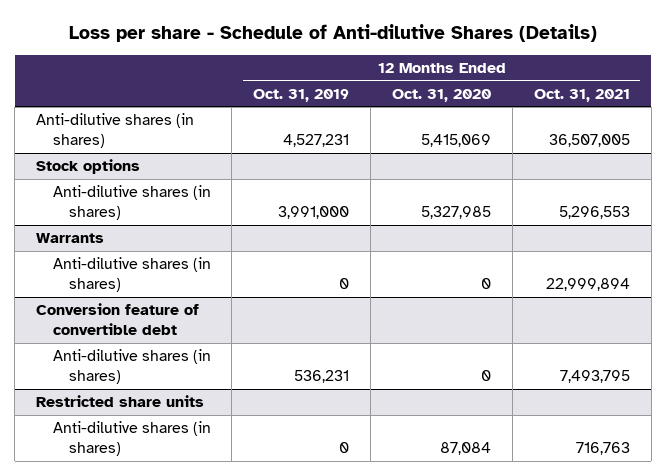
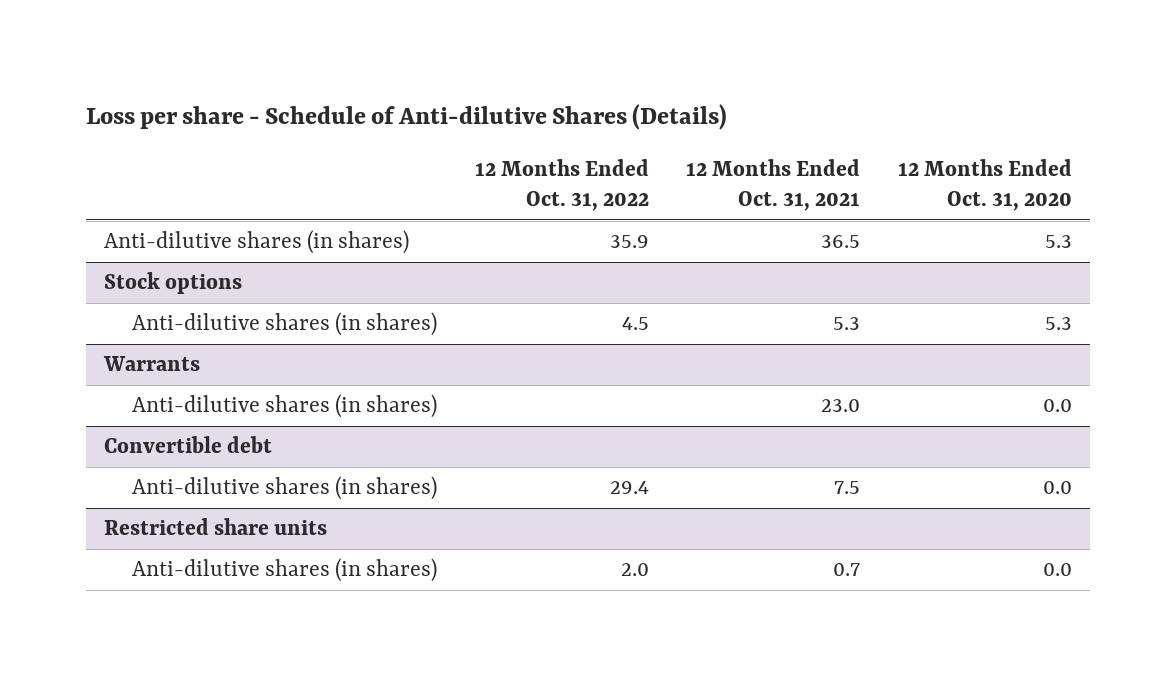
- | 12 Months Ended Oct. 31, 2019 | 12 Months Ended Oct. 31, 2020 | 12 Months Ended Oct. 31, 2021
+ | 12 Months Ended Oct. 31, 2022 | 12 Months Ended Oct. 31, 2021 | 12 Months Ended Oct. 31, 2020
- Anti-dilutive shares (in shares) | 4,527,231 | 5,415,069 | 36,507,005
+ Anti-dilutive shares (in shares) | 35.9 | 36.5 | 5.3
@ Stock options
- Anti-dilutive shares (in shares) | 3,991,000 | 5,327,985 | 5,296,553
+ Anti-dilutive shares (in shares) | 4.5 | 5.3 | 5.3
@ Warrants
- Anti-dilutive shares (in shares) | 0 | 0 | 22,999,894
- Conversion feature of convertible debt
- Anti-dilutive shares (in shares) | 536,231 | 0 | 7,493,795
@ Warrants
+ Anti-dilutive shares (in shares) | | 23.0 | 0.0
+ Convertible debt
+ Anti-dilutive shares (in shares) | 29.4 | 7.5 | 0.0
@ Restricted share units
- Anti-dilutive shares (in shares) | 0 | 87,084 | 716,763
+ Anti-dilutive shares (in shares) | 2.0 | 0.7 | 0.0

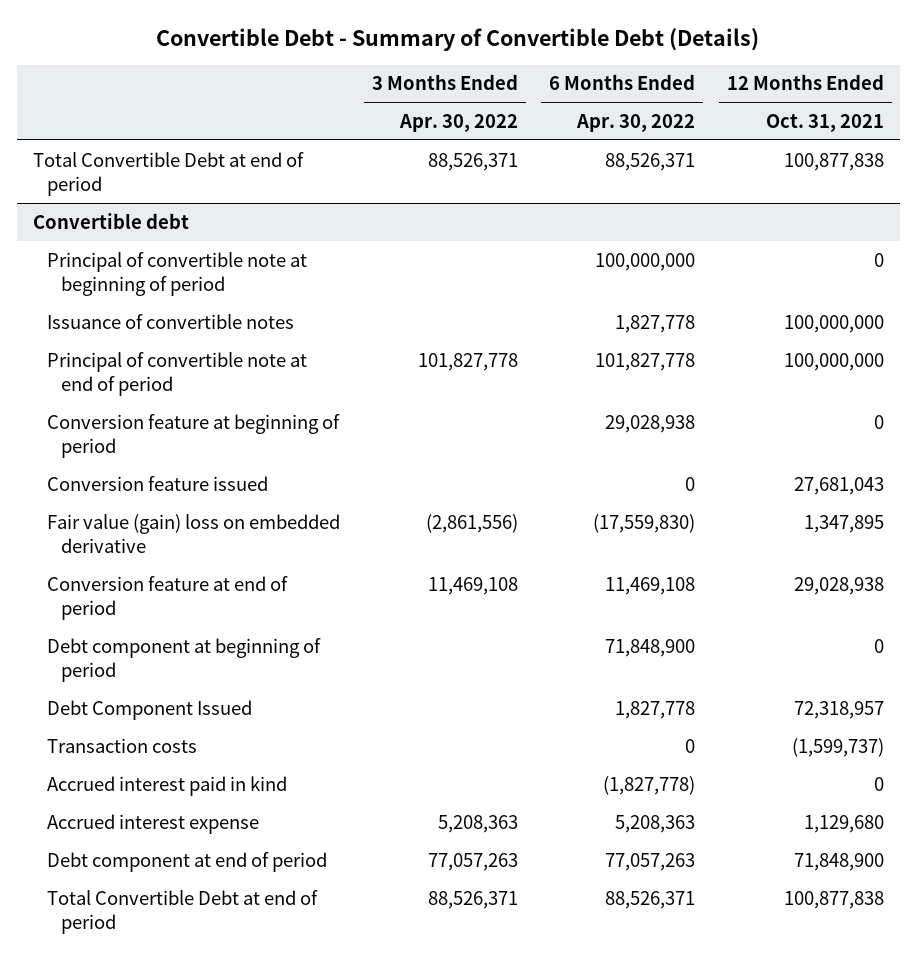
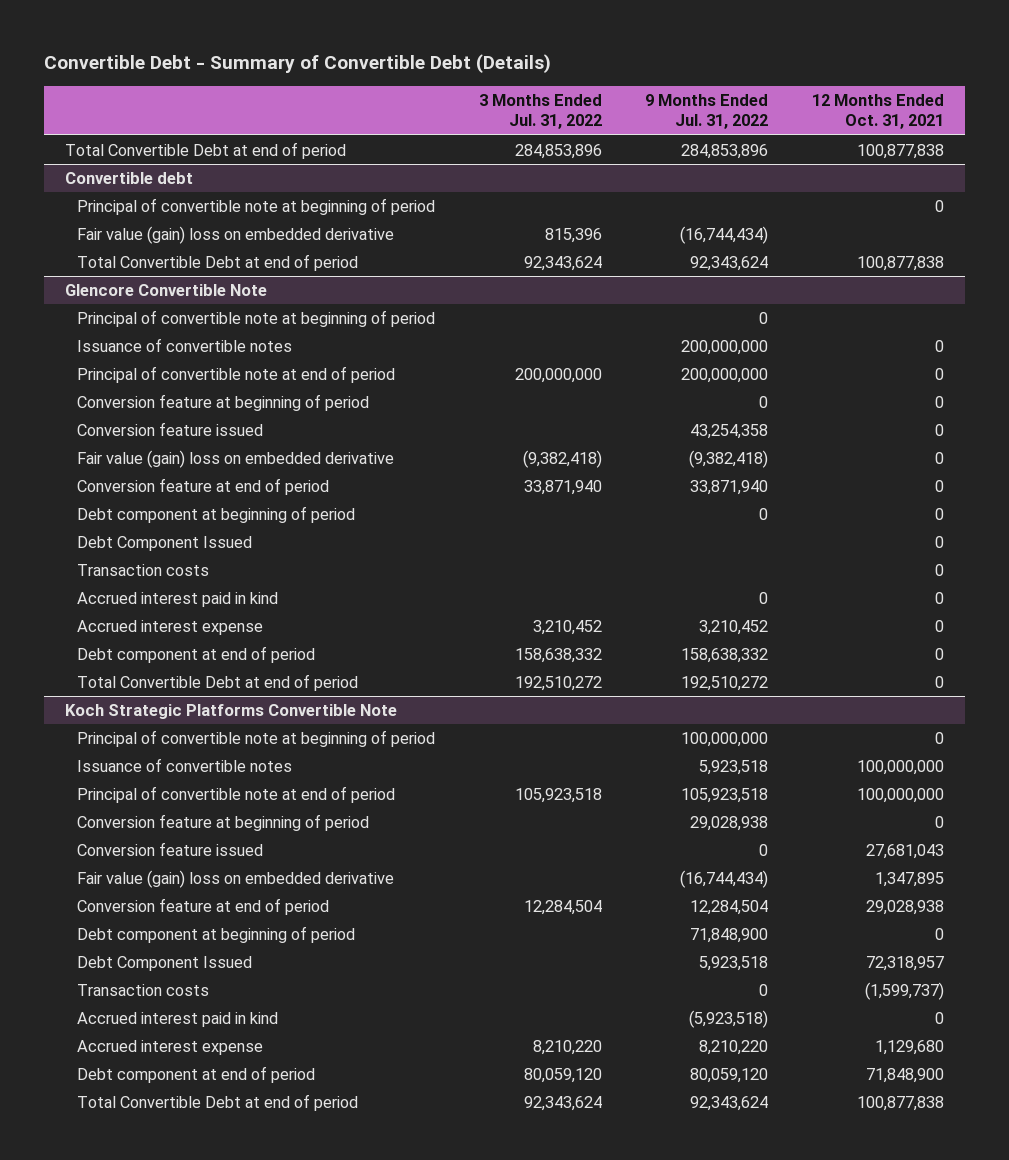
- | 3 Months Ended Apr. 30, 2022 | 6 Months Ended Apr. 30, 2022 | 12 Months Ended Oct. 31, 2021
+ | 3 Months Ended Jul. 31, 2022 | 9 Months Ended Jul. 31, 2022 | 12 Months Ended Oct. 31, 2021
@ Convertible debt
+ Fair value (gain) loss on embedded derivative | 815,396 | (16,744,434) |
+ Total Convertible Debt at end of period | 92,343,624 | 92,343,624 | 100,877,838
+ Glencore Convertible Note
+ Principal of convertible note at beginning of period | | 0 |
+ Issuance of convertible notes | | 200,000,000 | 0
+ Principal of convertible note at end of period | 200,000,000 | 200,000,000 | 0
+ Conversion feature at beginning of period | | 0 | 0
+ Conversion feature issued | | 43,254,358 | 0
+ Fair value (gain) loss on embedded derivative | (9,382,418) | (9,382,418) | 0
+ Conversion feature at end of period | 33,871,940 | 33,871,940 | 0
+ Debt component at beginning of period | | 0 | 0
+ Debt Component Issued | | | 0
+ Transaction costs | | | 0
+ Accrued interest paid in kind | | 0 | 0
+ Accrued interest expense | 3,210,452 | 3,210,452 | 0
+ Debt component at end of period | 158,638,332 | 158,638,332 | 0
+ Total Convertible Debt at end of period | 192,510,272 | 192,510,272 | 0
+ Koch Strategic Platforms Convertible Note
+ Principal of convertible note at beginning of period | | 100,000,000 | 0

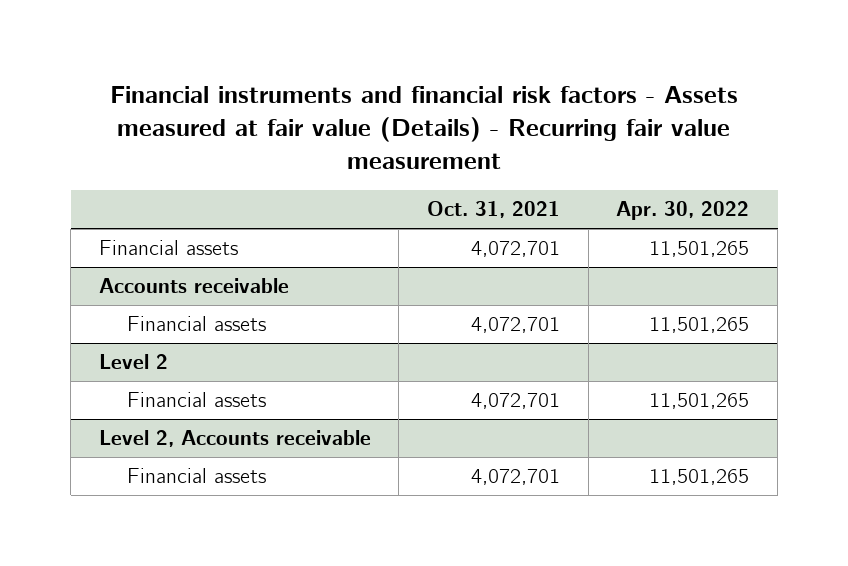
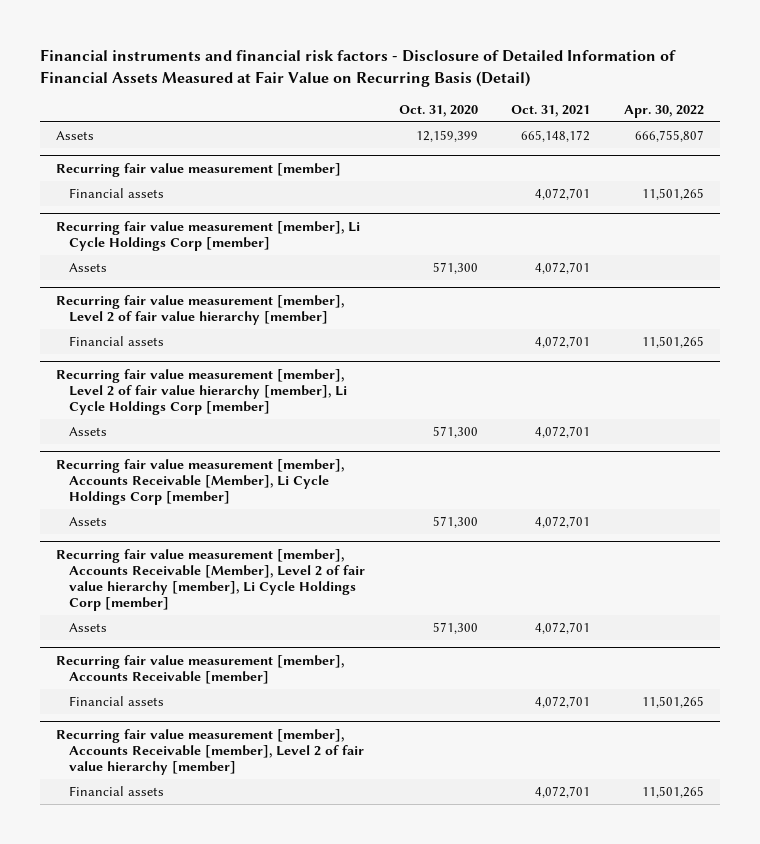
- Financial instruments and financial risk factors - Assets measured at fair value (Details) - Recurring fair value measurement
+ Financial instruments and financial risk factors - Disclosure of Detailed Information of Financial Assets Measured at Fair Value on Recurring Basis (Detail)
- | Oct. 31, 2021 | Apr. 30, 2022
+ | Oct. 31, 2020 | Oct. 31, 2021 | Apr. 30, 2022
+ Assets | 12,159,399 | 665,148,172 | 666,755,807
+ Recurring fair value measurement [member]
- Accounts receivable
+ Recurring fair value measurement [member], Li Cycle Holdings Corp [member]
+ Assets | 571,300 | 4,072,701 |
+ Recurring fair value measurement [member], Level 2 of fair value hierarchy [member]
- Level 2
+ Recurring fair value measurement [member], Level 2 of fair value hierarchy [member], Li Cycle Holdings Corp [member]
+ Assets | 571,300 | 4,072,701 |
+ Recurring fair value measurement [member], Accounts Receivable [Member], Li Cycle Holdings Corp [member]
+ Assets | 571,300 | 4,072,701 |
+ Recurring fair value measurement [member], Accounts Receivable [Member], Level 2 of fair value hierarchy [member], Li Cycle Holdings Corp [member]
+ Assets | 571,300 | 4,072,701 |
+ Recurring fair value measurement [member], Accounts Receivable [member]
- Level 2, Accounts receivable
+ Recurring fair value measurement [member], Accounts Receivable [member], Level 2 of fair value hierarchy [member]

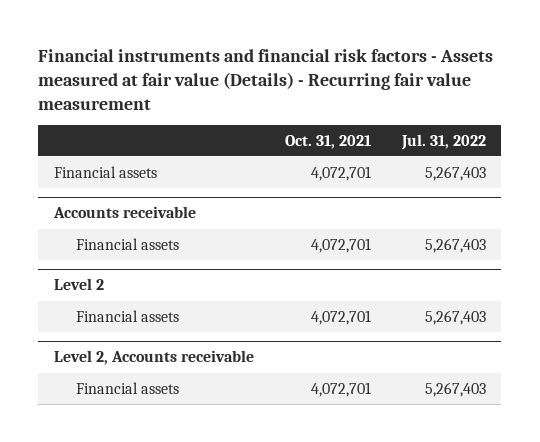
- Financial instruments and financial risk factors - Disclosure of Detailed Information of Financial Assets Measured at Fair Value on Recurring Basis (Detail)
+ Financial instruments and financial risk factors - Assets measured at fair value (Details) - Recurring fair value measurement
- | Oct. 31, 2020 | Oct. 31, 2021 | Apr. 30, 2022
+ | Oct. 31, 2021 | Jul. 31, 2022
- Assets | 12,159,399 | 665,148,172 | 666,755,807
- Recurring fair value measurement [member]
- Recurring fair value measurement [member], Li Cycle Holdings Corp [member]
- Assets | 571,300 | 4,072,701 |
- Recurring fair value measurement [member], Level 2 of fair value hierarchy [member]
+ Accounts receivable
- Recurring fair value measurement [member], Level 2 of fair value hierarchy [member], Li Cycle Holdings Corp [member]
- Assets | 571,300 | 4,072,701 |
- Recurring fair value measurement [member], Accounts Receivable [Member], Li Cycle Holdings Corp [member]
- Assets | 571,300 | 4,072,701 |
- Recurring fair value measurement [member], Accounts Receivable [Member], Level 2 of fair value hierarchy [member], Li Cycle Holdings Corp [member]
- Assets | 571,300 | 4,072,701 |
- Recurring fair value measurement [member], Accounts Receivable [member]
+ Level 2
- Recurring fair value measurement [member], Accounts Receivable [member], Level 2 of fair value hierarchy [member]
+ Level 2, Accounts receivable

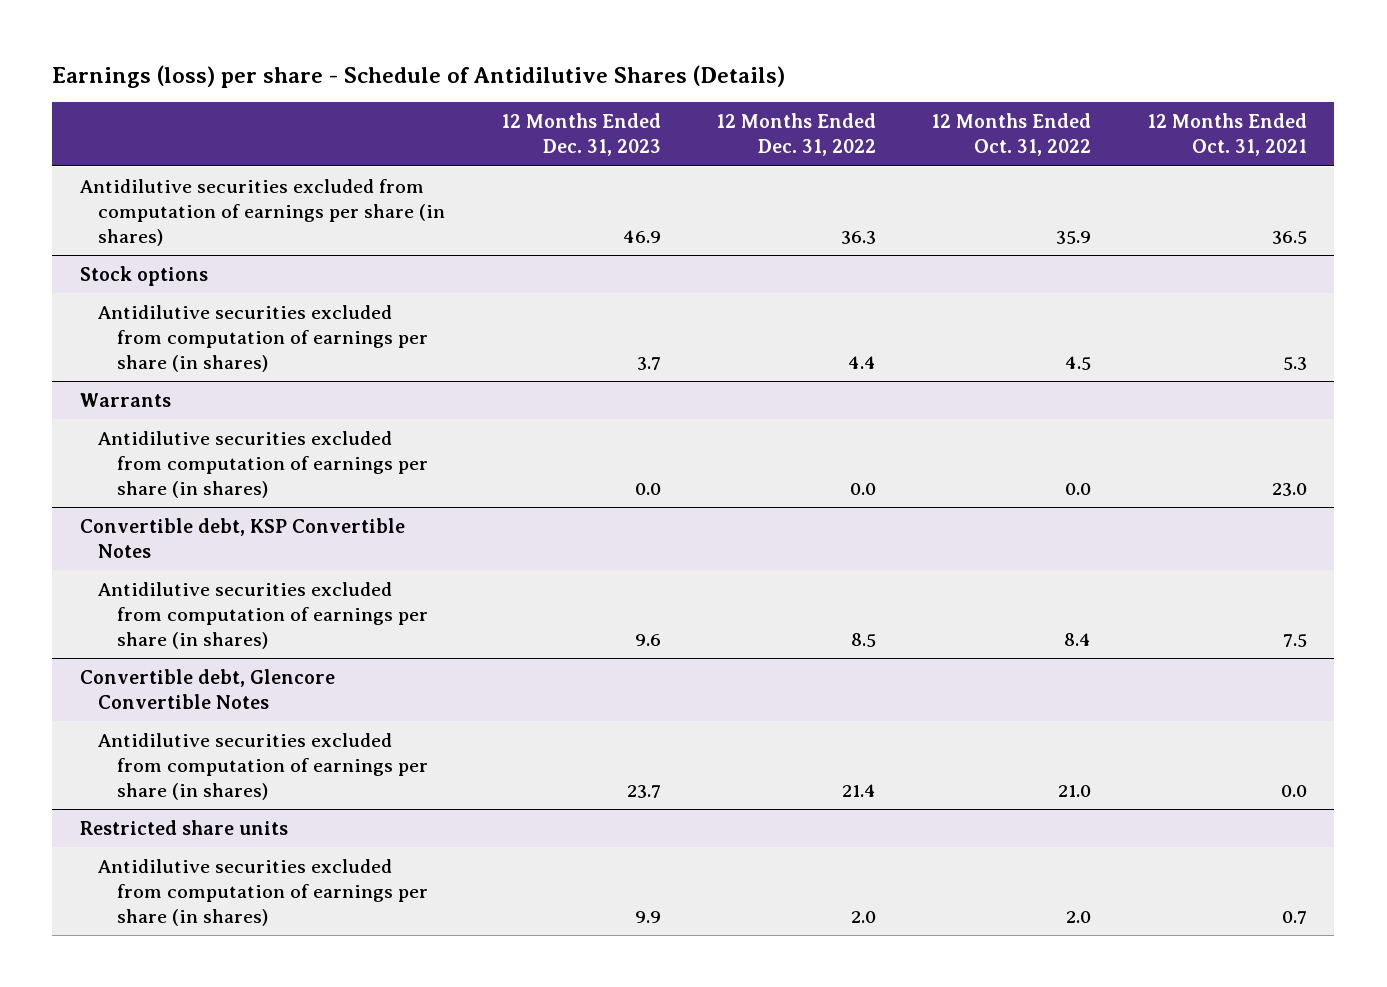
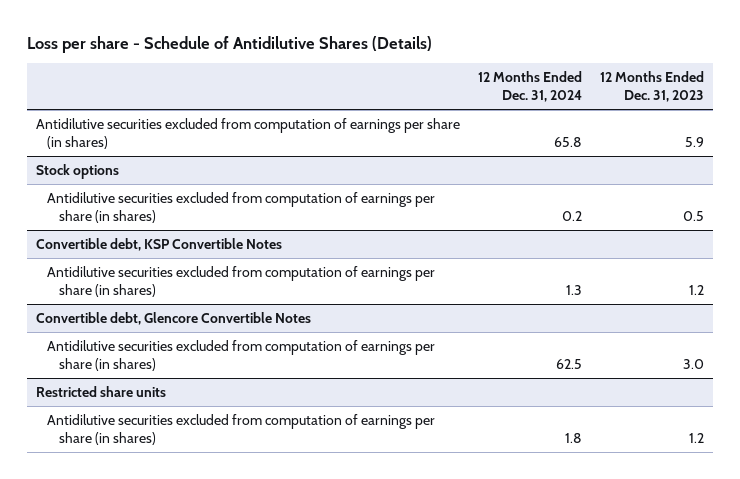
- Earnings (loss) per share - Schedule of Antidilutive Shares (Details)
+ Loss per share - Schedule of Antidilutive Shares (Details)
- | 12 Months Ended Dec. 31, 2023 | 12 Months Ended Dec. 31, 2022 | 12 Months Ended Oct. 31, 2022 | 12 Months Ended Oct. 31, 2021
+ | 12 Months Ended Dec. 31, 2024 | 12 Months Ended Dec. 31, 2023
- Antidilutive securities excluded from computation of earnings per share (in shares) | 46.9 | 36.3 | 35.9 | 36.5
+ Antidilutive securities excluded from computation of earnings per share (in shares) | 65.8 | 5.9
@ Stock options
- Antidilutive securities excluded from computation of earnings per share (in shares) | 3.7 | 4.4 | 4.5 | 5.3
- Warrants
- Antidilutive securities excluded from computation of earnings per share (in shares) | 0.0 | 0.0 | 0.0 | 23.0
@ Stock options
+ Antidilutive securities excluded from computation of earnings per share (in shares) | 0.2 | 0.5
@ Convertible debt, KSP Convertible Notes
- Antidilutive securities excluded from computation of earnings per share (in shares) | 9.6 | 8.5 | 8.4 | 7.5
+ Antidilutive securities excluded from computation of earnings per share (in shares) | 1.3 | 1.2
@ Convertible debt, Glencore Convertible Notes
- Antidilutive securities excluded from computation of earnings per share (in shares) | 23.7 | 21.4 | 21.0 | 0.0
+ Antidilutive securities excluded from computation of earnings per share (in shares) | 62.5 | 3.0
@ Restricted share units
- Antidilutive securities excluded from computation of earnings per share (in shares) | 9.9 | 2.0 | 2.0 | 0.7
+ Antidilutive securities excluded from computation of earnings per share (in shares) | 1.8 | 1.2

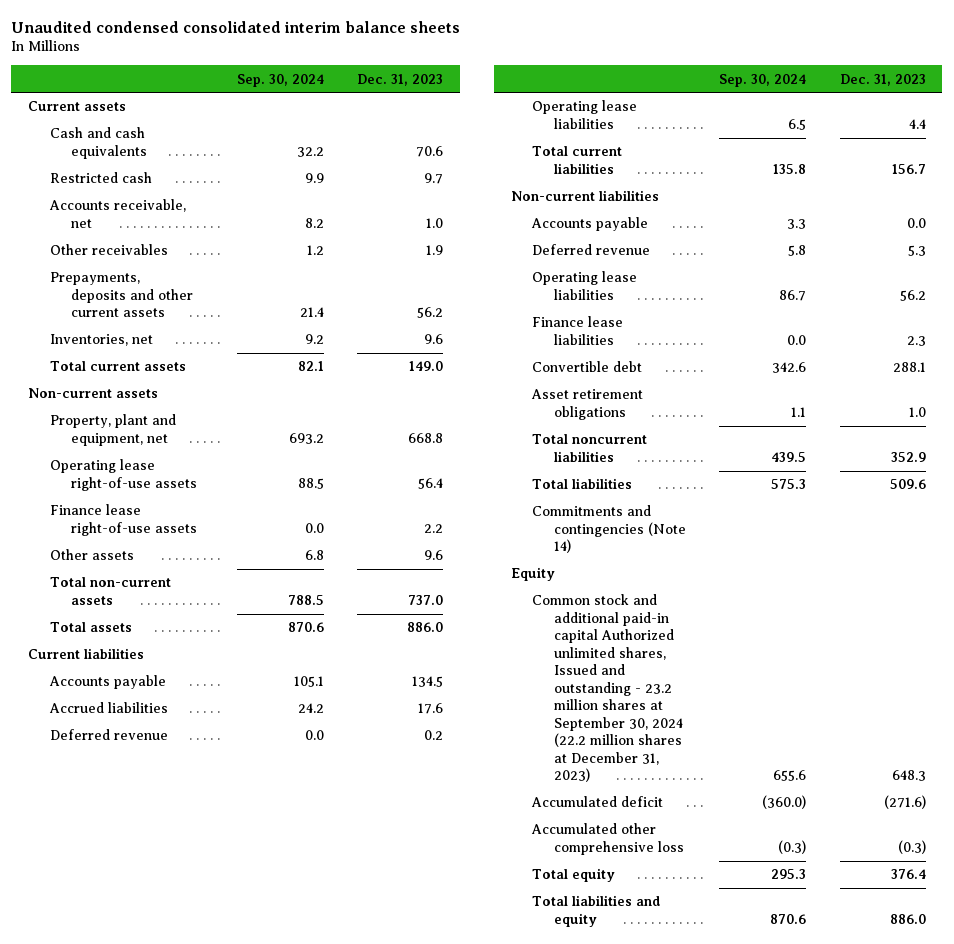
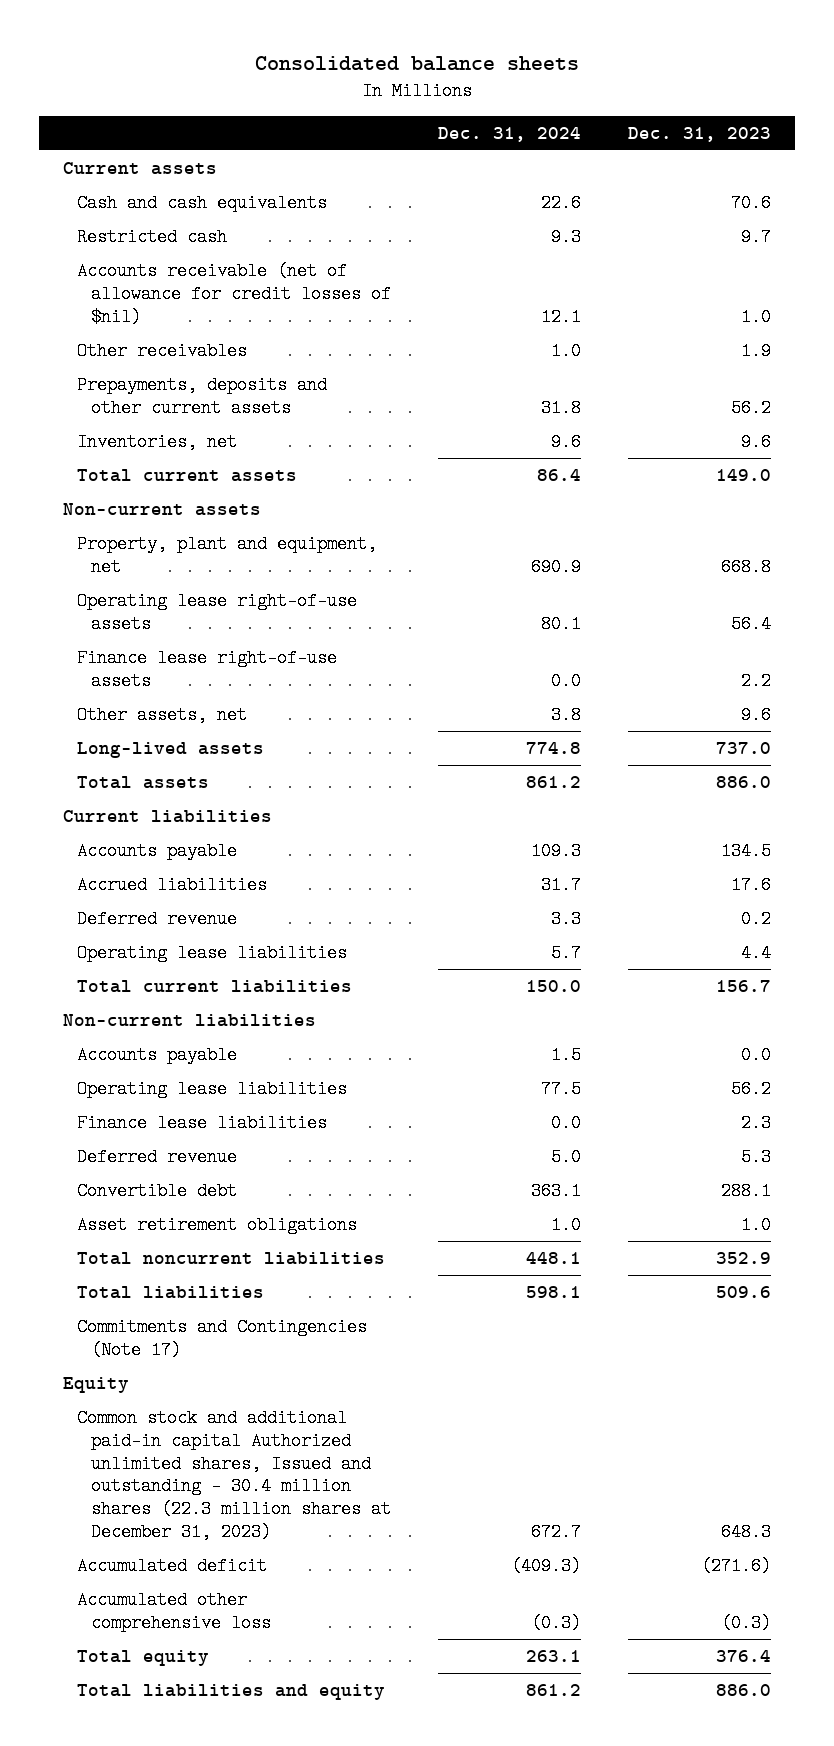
- Unaudited condensed consolidated interim balance sheets
+ Consolidated balance sheets
- | Sep. 30, 2024 | Dec. 31, 2023
+ | Dec. 31, 2024 | Dec. 31, 2023
- Accounts receivable, net | 8.2 | 1.0
+ Accounts receivable (net of allowance for credit losses of $nil) | 12.1 | 1.0
- Other assets | 6.8 | 9.6
- Total non-current assets | 788.5 | 737.0
+ Other assets, net | 3.8 | 9.6
+ Long-lived assets | 774.8 | 737.0
moved down: Deferred revenue | 5.0 | 5.3
- Commitments and contingencies (Note 14)
+ Commitments and Contingencies (Note 17)
- Common stock and additional paid-in capital Authorized unlimited shares, Issued and outstanding - 23.2 million shares at September 30, 2024 (22.2 million shares at December 31, 2023) | 655.6 | 648.3
+ Common stock and additional paid-in capital Authorized unlimited shares, Issued and outstanding - 30.4 million shares (22.3 million shares at December 31, 2023) | 672.7 | 648.3

